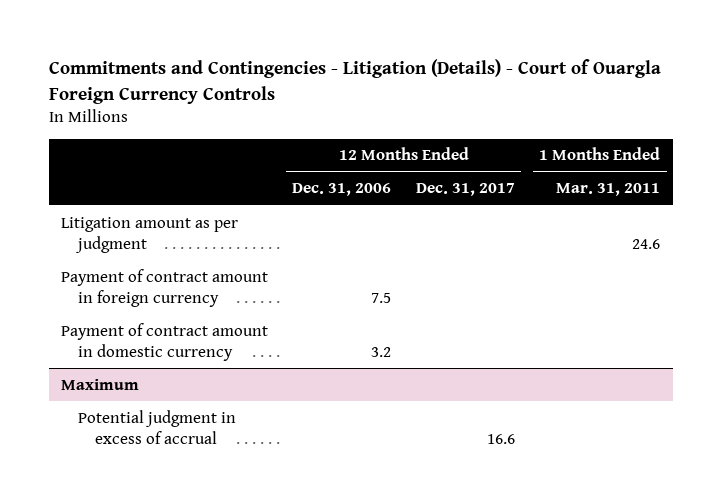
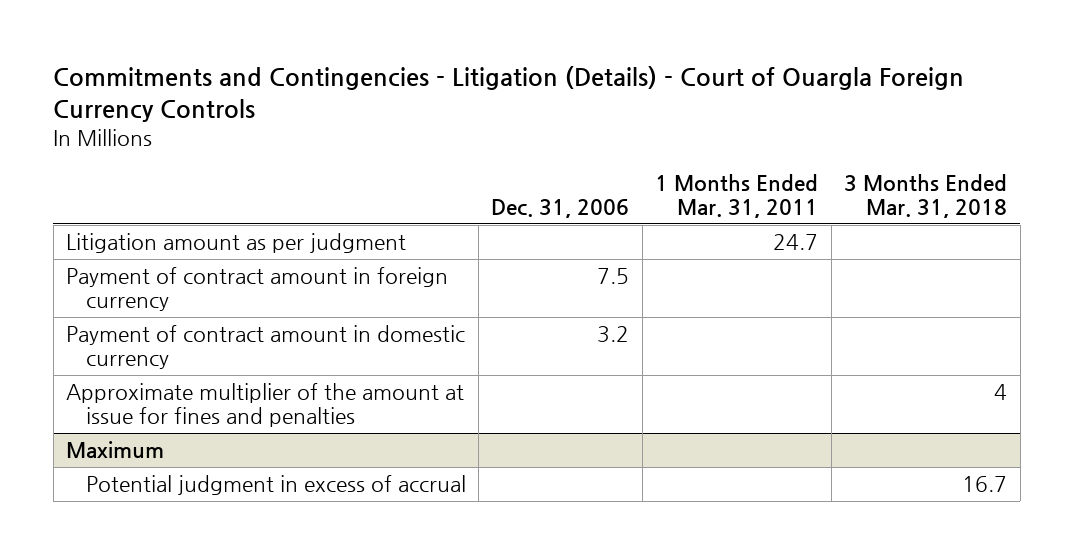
- | 12 Months Ended Dec. 31, 2006 | 12 Months Ended Dec. 31, 2017 | 1 Months Ended Mar. 31, 2011
+ | Dec. 31, 2006 | 1 Months Ended Mar. 31, 2011 | 3 Months Ended Mar. 31, 2018
- Litigation amount as per judgment | | | 24.6
+ Litigation amount as per judgment | | 24.7 |
+ Approximate multiplier of the amount at issue for fines and penalties | | | 4

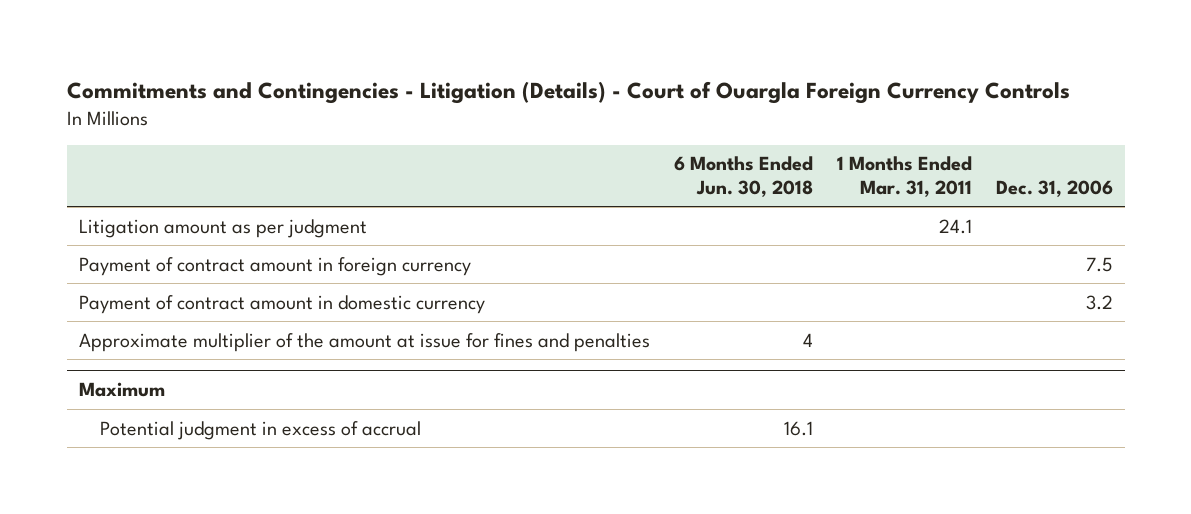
- | Dec. 31, 2006 | 1 Months Ended Mar. 31, 2011 | 3 Months Ended Mar. 31, 2018
+ | 6 Months Ended Jun. 30, 2018 | 1 Months Ended Mar. 31, 2011 | Dec. 31, 2006
- Litigation amount as per judgment | | 24.7 |
+ Litigation amount as per judgment | | 24.1 |

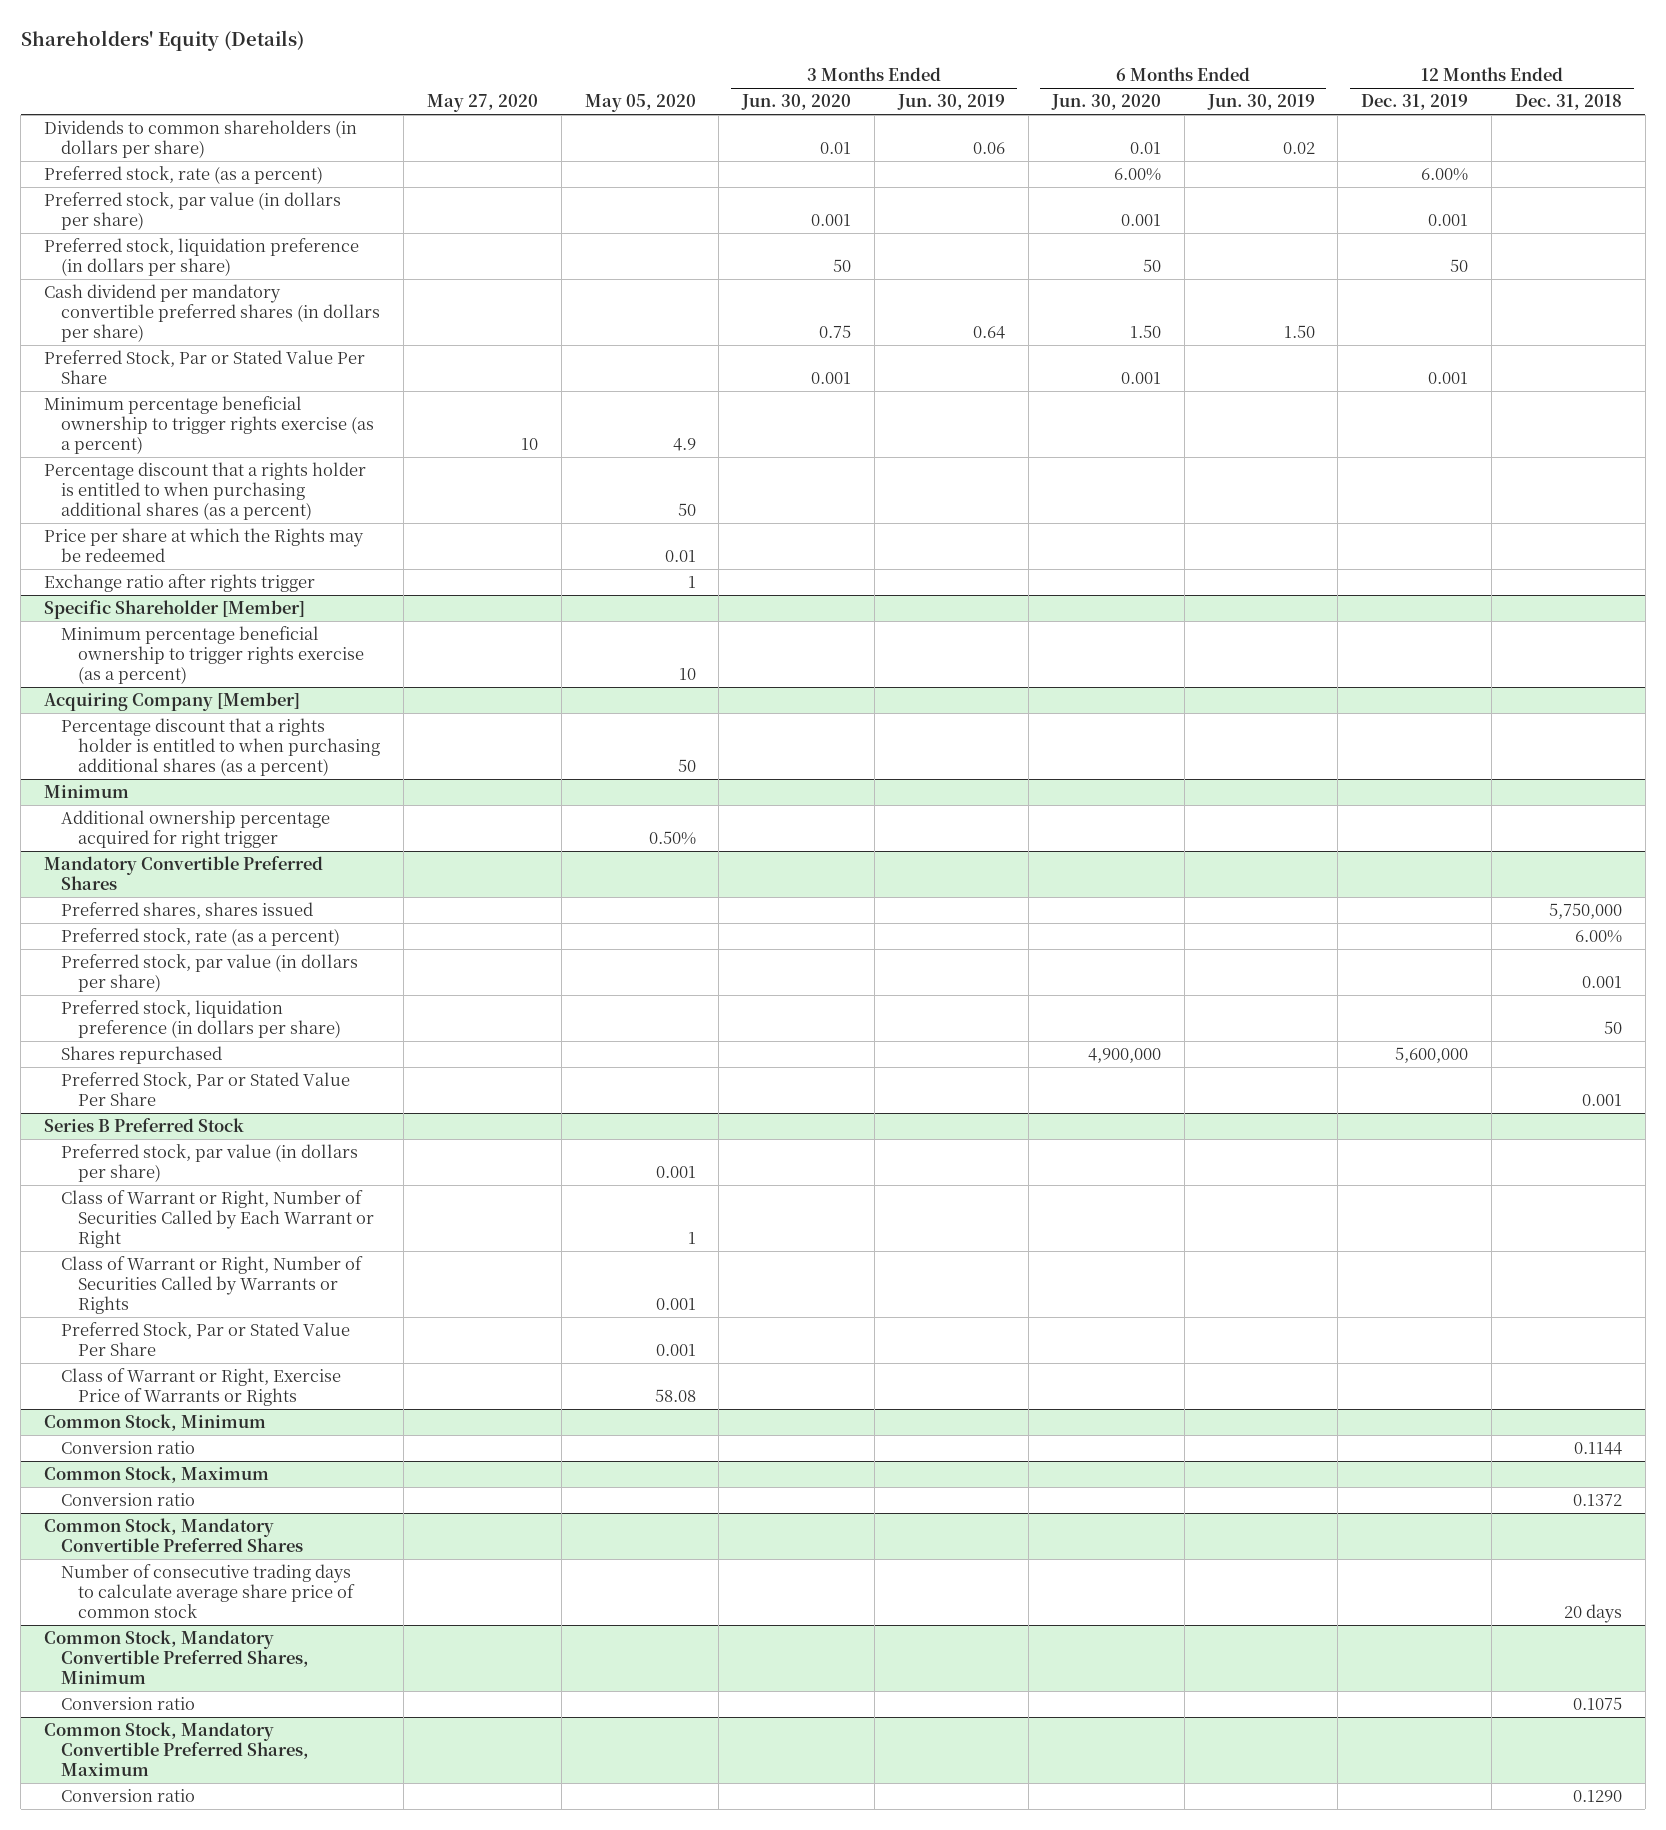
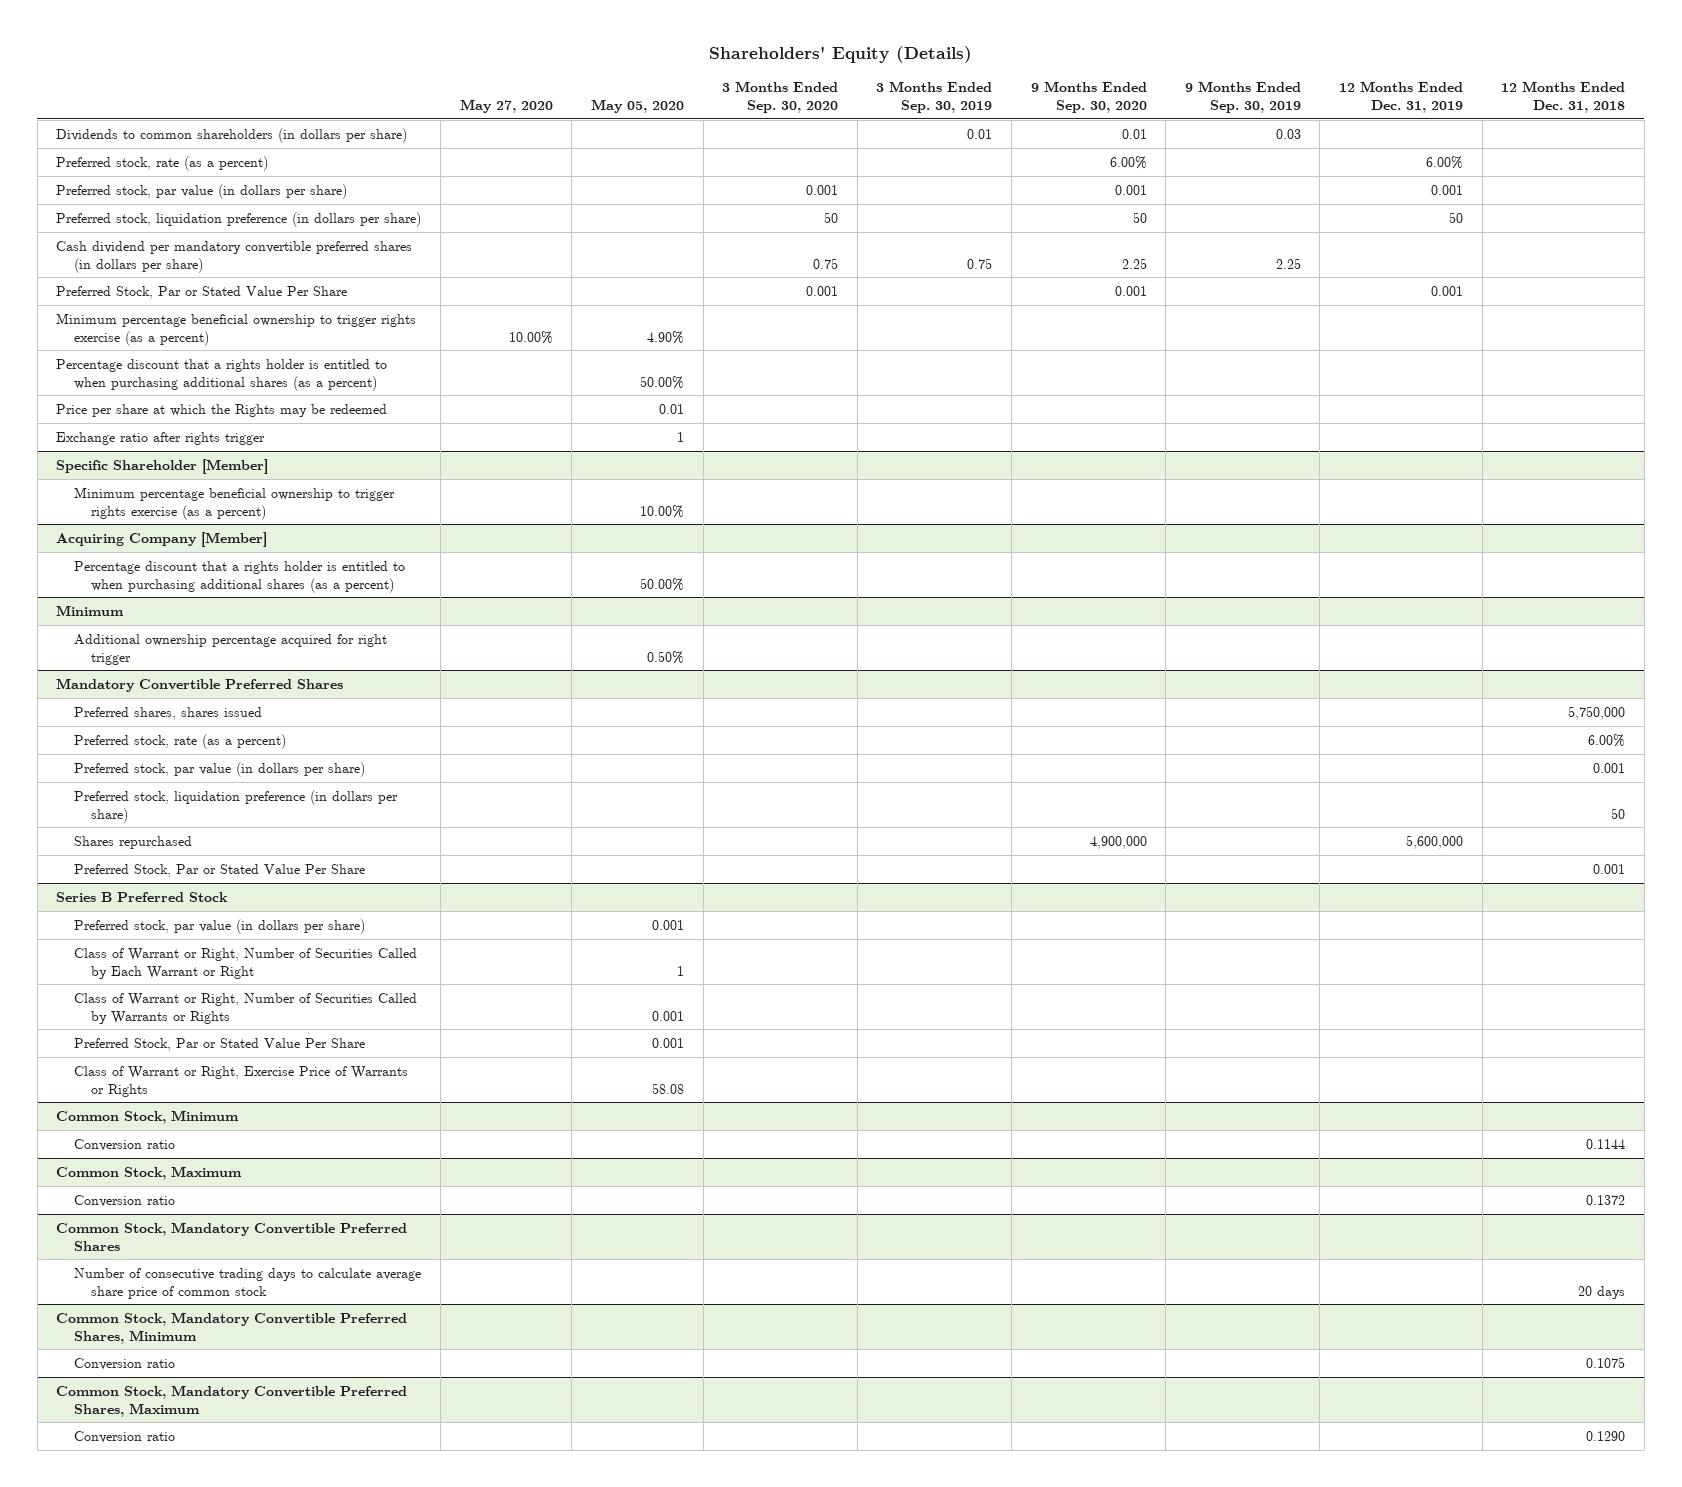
- | May 27, 2020 | May 05, 2020 | 3 Months Ended Jun. 30, 2020 | 3 Months Ended Jun. 30, 2019 | 6 Months Ended Jun. 30, 2020 | 6 Months Ended Jun. 30, 2019 | 12 Months Ended Dec. 31, 2019 | 12 Months Ended Dec. 31, 2018
+ | May 27, 2020 | May 05, 2020 | 3 Months Ended Sep. 30, 2020 | 3 Months Ended Sep. 30, 2019 | 9 Months Ended Sep. 30, 2020 | 9 Months Ended Sep. 30, 2019 | 12 Months Ended Dec. 31, 2019 | 12 Months Ended Dec. 31, 2018
- Minimum percentage beneficial ownership to trigger rights exercise (as a percent) | 10 | 4.9 | | | | | |
- Percentage discount that a rights holder is entitled to when purchasing additional shares (as a percent) | | 50 | | | | | |
+ Minimum percentage beneficial ownership to trigger rights exercise (as a percent) | 10.00% | 4.90% | | | | | |
+ Percentage discount that a rights holder is entitled to when purchasing additional shares (as a percent) | | 50.00% | | | | | |
@ Specific Shareholder [Member]
- Minimum percentage beneficial ownership to trigger rights exercise (as a percent) | | 10 | | | | | |
+ Minimum percentage beneficial ownership to trigger rights exercise (as a percent) | | 10.00% | | | | | |
@ Acquiring Company [Member]
- Percentage discount that a rights holder is entitled to when purchasing additional shares (as a percent) | | 50 | | | | | |
+ Percentage discount that a rights holder is entitled to when purchasing additional shares (as a percent) | | 50.00% | | | | | |

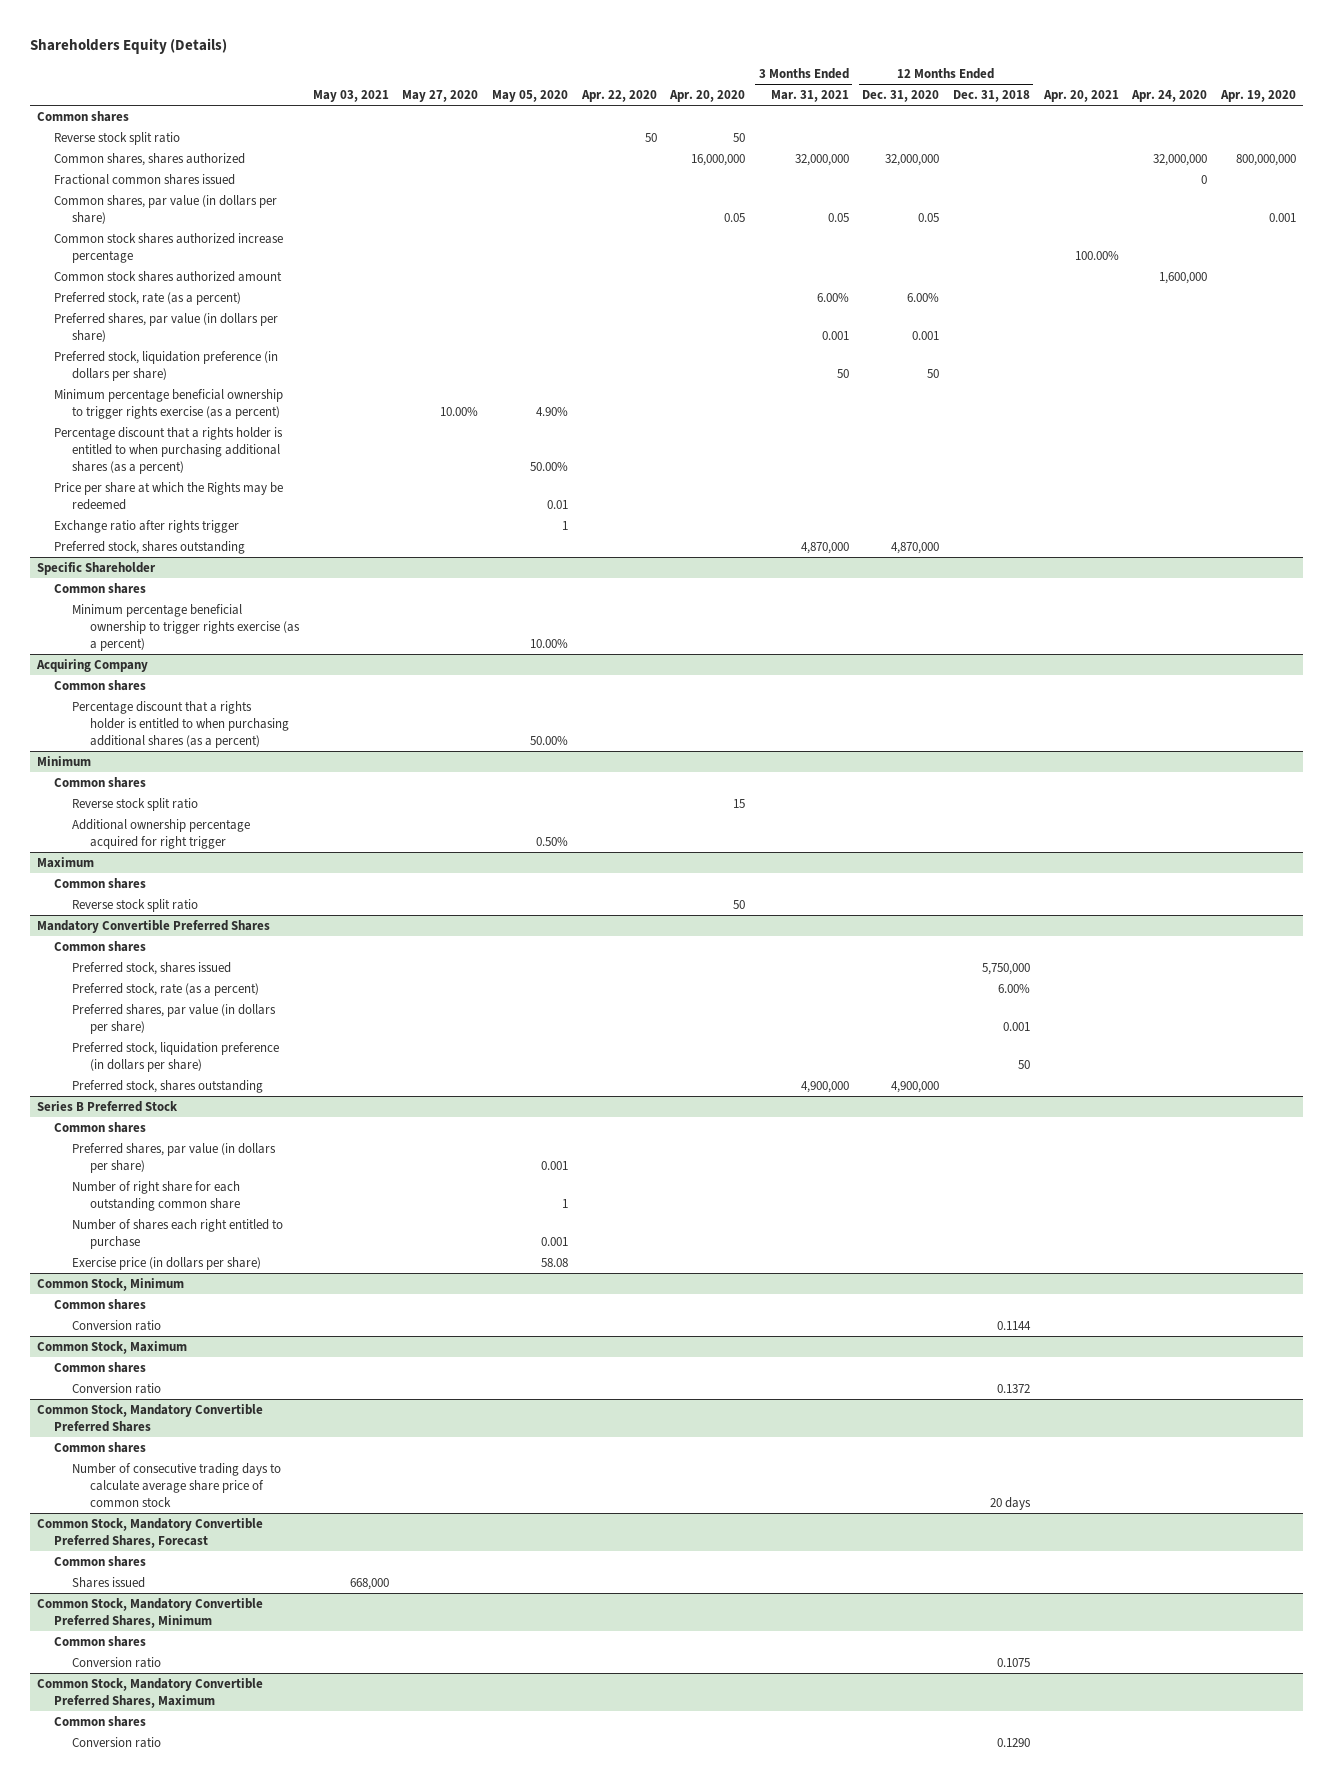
- Shareholders' Equity (Details)
+ Shareholders Equity (Details)
- | May 27, 2020 | May 05, 2020 | 3 Months Ended Sep. 30, 2020 | 3 Months Ended Sep. 30, 2019 | 9 Months Ended Sep. 30, 2020 | 9 Months Ended Sep. 30, 2019 | 12 Months Ended Dec. 31, 2019 | 12 Months Ended Dec. 31, 2018
+ | May 03, 2021 | May 27, 2020 | May 05, 2020 | Apr. 22, 2020 | Apr. 20, 2020 | 3 Months Ended Mar. 31, 2021 | 12 Months Ended Dec. 31, 2020 | 12 Months Ended Dec. 31, 2018 | Apr. 20, 2021 | Apr. 24, 2020 | Apr. 19, 2020
- Dividends to common shareholders (in dollars per share) | | | | 0.01 | 0.01 | 0.03 | |
+ Common shares
+ Reverse stock split ratio | | | | 50 | 50 | | | | | |
+ Common shares, shares authorized | | | | | 16,000,000 | 32,000,000 | 32,000,000 | | | 32,000,000 | 800,000,000
+ Fractional common shares issued | | | | | | | | | | 0 |
+ Common shares, par value (in dollars per share) | | | | | 0.05 | 0.05 | 0.05 | | | | 0.001
+ Common stock shares authorized increase percentage | | | | | | | | | 100.00% | |
+ Common stock shares authorized amount | | | | | | | | | | 1,600,000 |
- Preferred stock, par value (in dollars per share) | | | 0.001 | | 0.001 | | 0.001 |
+ Preferred shares, par value (in dollars per share) | | | | | | 0.001 | 0.001 | | | |
- Cash dividend per mandatory convertible preferred shares (in dollars per share) | | | 0.75 | 0.75 | 2.25 | 2.25 | |
- Preferred Stock, Par or Stated Value Per Share | | | 0.001 | | 0.001 | | 0.001 |
- Specific Shareholder [Member]
+ Preferred stock, shares outstanding | | | | | | 4,870,000 | 4,870,000 | | | |
+ Specific Shareholder
+ Common shares
- Acquiring Company [Member]
+ Acquiring Company
+ Common shares
@ Minimum
+ Common shares
+ Reverse stock split ratio | | | | | 15 | | | | | |
+ Maximum
+ Common shares
+ Reverse stock split ratio | | | | | 50 | | | | | |
@ Mandatory Convertible Preferred Shares
- Preferred shares, shares issued | | | | | | | | 5,750,000
+ Common shares
+ Preferred stock, shares issued | | | | | | | | 5,750,000 | | |
- Preferred stock, par value (in dollars per share) | | | | | | | | 0.001
+ Preferred shares, par value (in dollars per share) | | | | | | | | 0.001 | | |
- Shares repurchased | | | | | 4,900,000 | | 5,600,000 |
- Preferred Stock, Par or Stated Value Per Share | | | | | | | | 0.001
+ Preferred stock, shares outstanding | | | | | | 4,900,000 | 4,900,000 | | | |
@ Series B Preferred Stock
- Preferred stock, par value (in dollars per share) | | 0.001 | | | | | |
- Class of Warrant or Right, Number of Securities Called by Each Warrant or Right | | 1 | | | | | |
- Class of Warrant or Right, Number of Securities Called by Warrants or Rights | | 0.001 | | | | | |
- Preferred Stock, Par or Stated Value Per Share | | 0.001 | | | | | |
- Class of Warrant or Right, Exercise Price of Warrants or Rights | | 58.08 | | | | | |
+ Common shares
+ Preferred shares, par value (in dollars per share) | | | 0.001 | | | | | | | |
+ Number of right share for each outstanding common share | | | 1 | | | | | | | |
+ Number of shares each right entitled to purchase | | | 0.001 | | | | | | | |
+ Exercise price (in dollars per share) | | | 58.08 | | | | | | | |
@ Common Stock, Minimum
+ Common shares
@ Common Stock, Maximum
+ Common shares
@ Common Stock, Mandatory Convertible Preferred Shares
+ Common shares
+ Common Stock, Mandatory Convertible Preferred Shares, Forecast
+ Common shares
+ Shares issued | 668,000 | | | | | | | | | |
@ Common Stock, Mandatory Convertible Preferred Shares, Minimum
+ Common shares
@ Common Stock, Mandatory Convertible Preferred Shares, Maximum
+ Common shares

